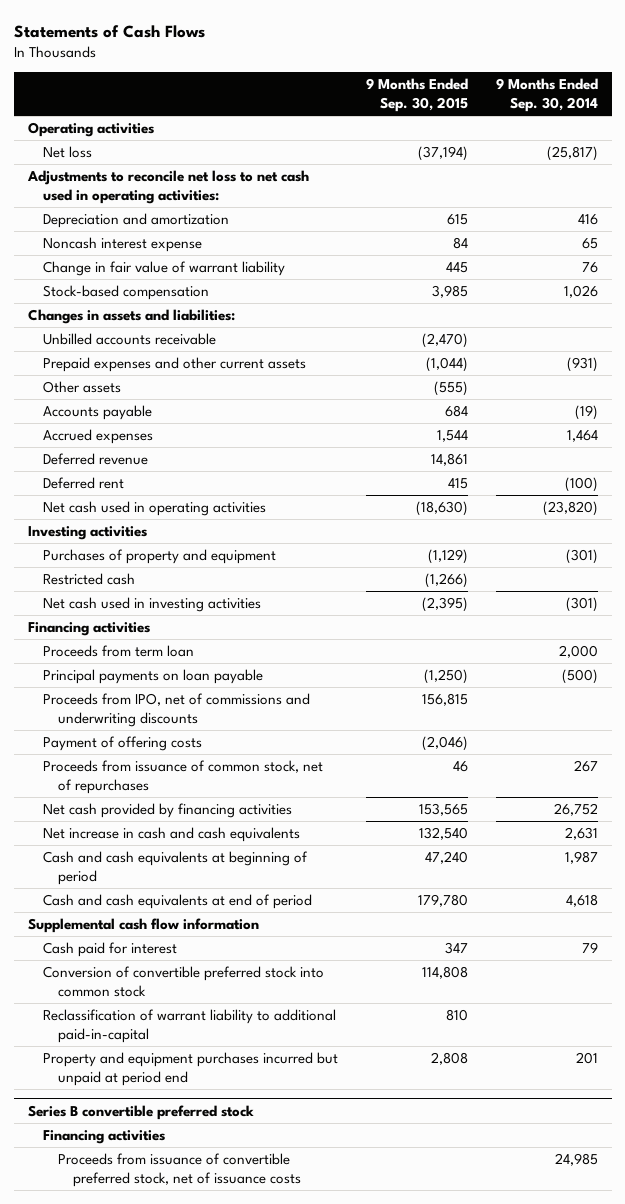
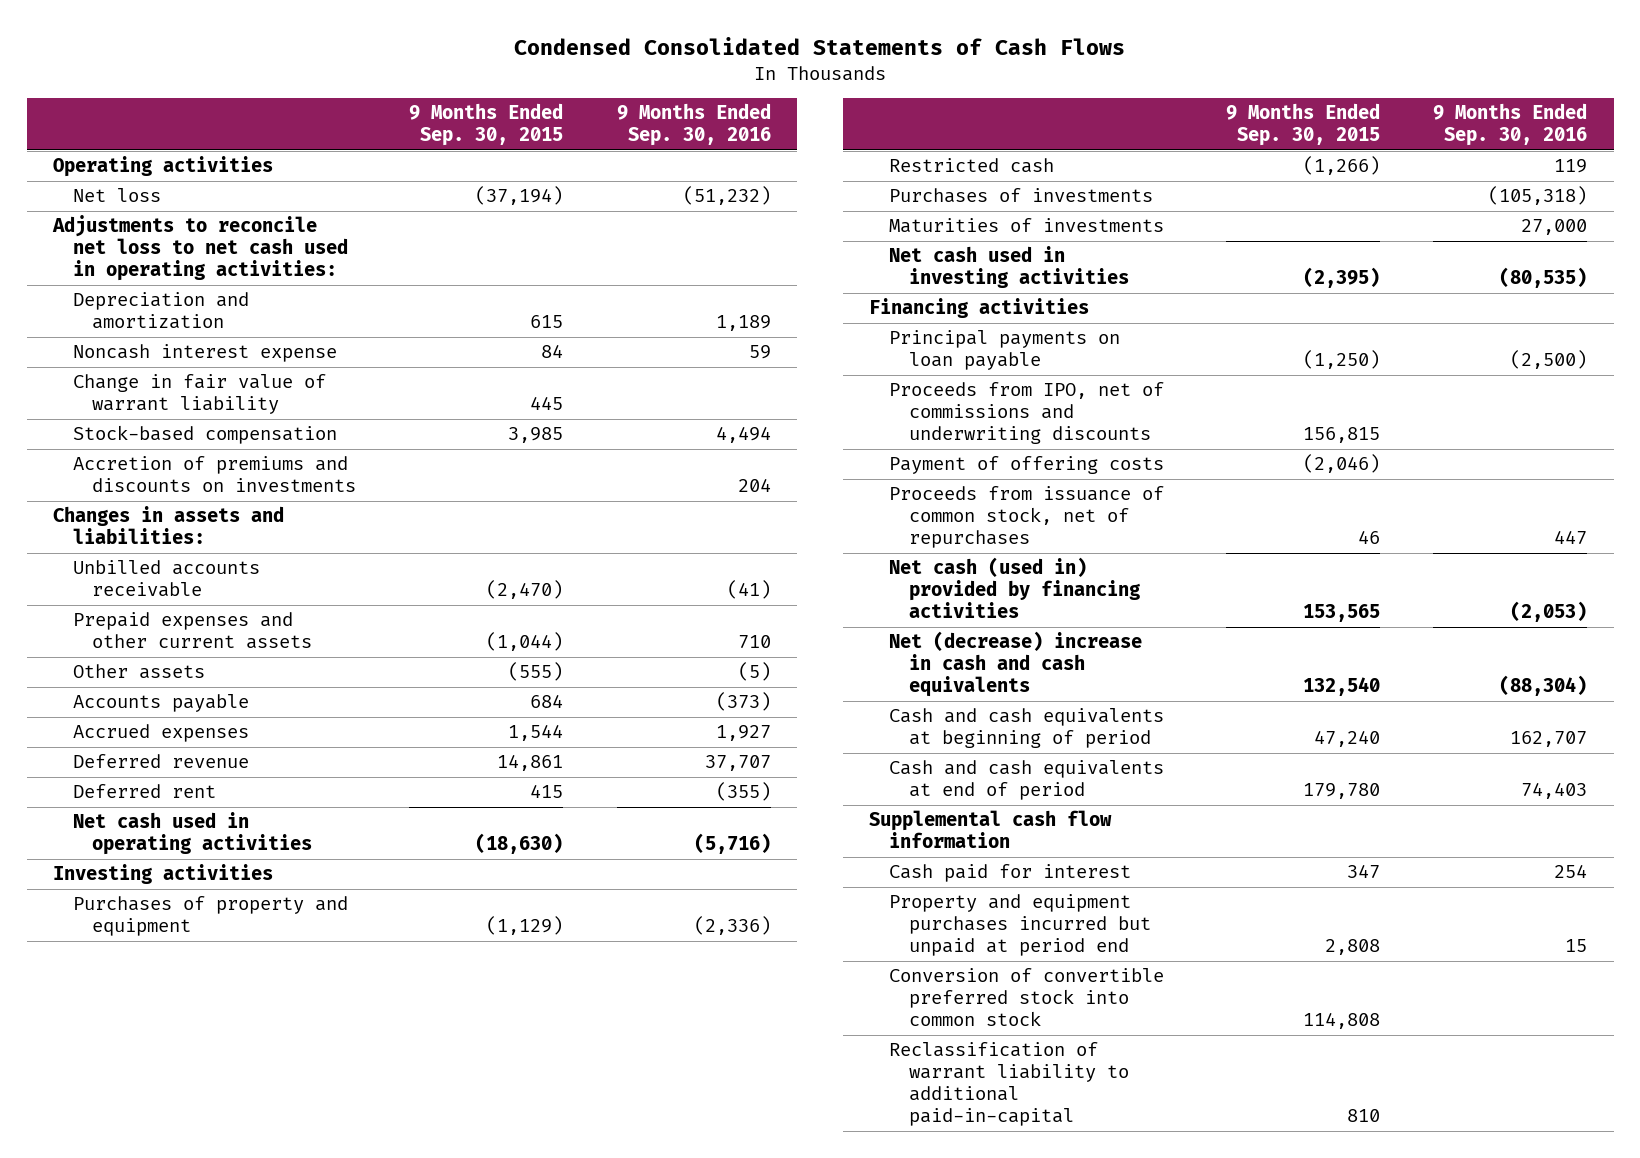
- Statements of Cash Flows
+ Condensed Consolidated Statements of Cash Flows
- | 9 Months Ended Sep. 30, 2015 | 9 Months Ended Sep. 30, 2014
+ | 9 Months Ended Sep. 30, 2015 | 9 Months Ended Sep. 30, 2016
+ Accretion of premiums and discounts on investments | | 204
+ Purchases of investments | | (105,318)
+ Maturities of investments | | 27,000
- Proceeds from term loan | | 2,000
- Net cash provided by financing activities | 153,565 | 26,752
- Net increase in cash and cash equivalents | 132,540 | 2,631
+ Net cash (used in) provided by financing activities | 153,565 | (2,053)
+ Net (decrease) increase in cash and cash equivalents | 132,540 | (88,304)
moved up: Property and equipment purchases incurred but unpaid at period end | 2,808 | 15
- Series B convertible preferred stock
- Financing activities
- Proceeds from issuance of convertible preferred stock, net of issuance costs | | 24,985

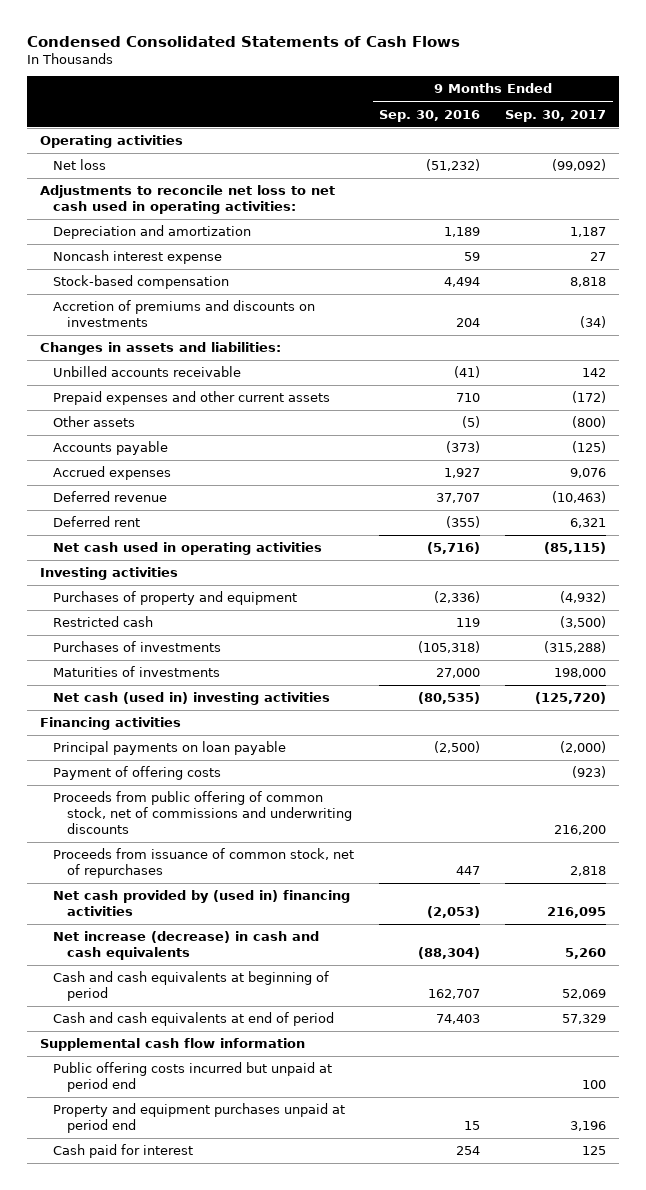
- | 9 Months Ended Sep. 30, 2015 | 9 Months Ended Sep. 30, 2016
+ | 9 Months Ended Sep. 30, 2016 | 9 Months Ended Sep. 30, 2017
- Change in fair value of warrant liability | 445 |
- Net cash used in investing activities | (2,395) | (80,535)
+ Net cash (used in) investing activities | (80,535) | (125,720)
- Proceeds from IPO, net of commissions and underwriting discounts | 156,815 |
+ Proceeds from public offering of common stock, net of commissions and underwriting discounts | | 216,200
- Net cash (used in) provided by financing activities | 153,565 | (2,053)
- Net (decrease) increase in cash and cash equivalents | 132,540 | (88,304)
+ Net cash provided by (used in) financing activities | (2,053) | 216,095
+ Net increase (decrease) in cash and cash equivalents | (88,304) | 5,260
+ Public offering costs incurred but unpaid at period end | | 100
+ Property and equipment purchases unpaid at period end | 15 | 3,196
- Property and equipment purchases incurred but unpaid at period end | 2,808 | 15
- Conversion of convertible preferred stock into common stock | 114,808 |
- Reclassification of warrant liability to additional paid-in-capital | 810 |

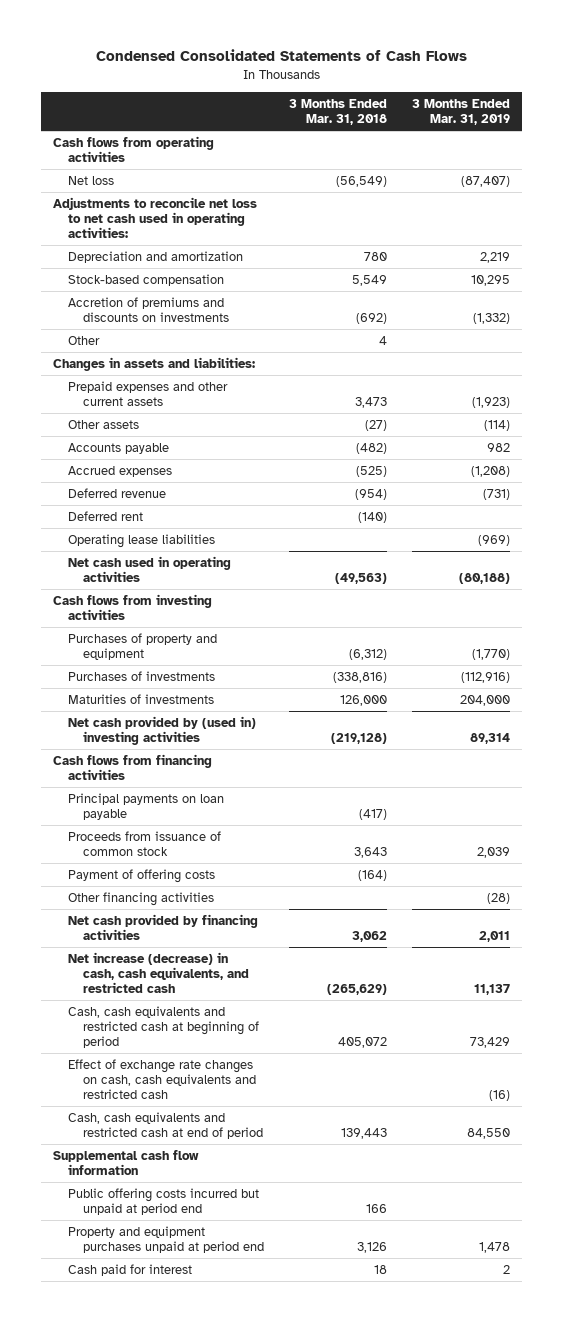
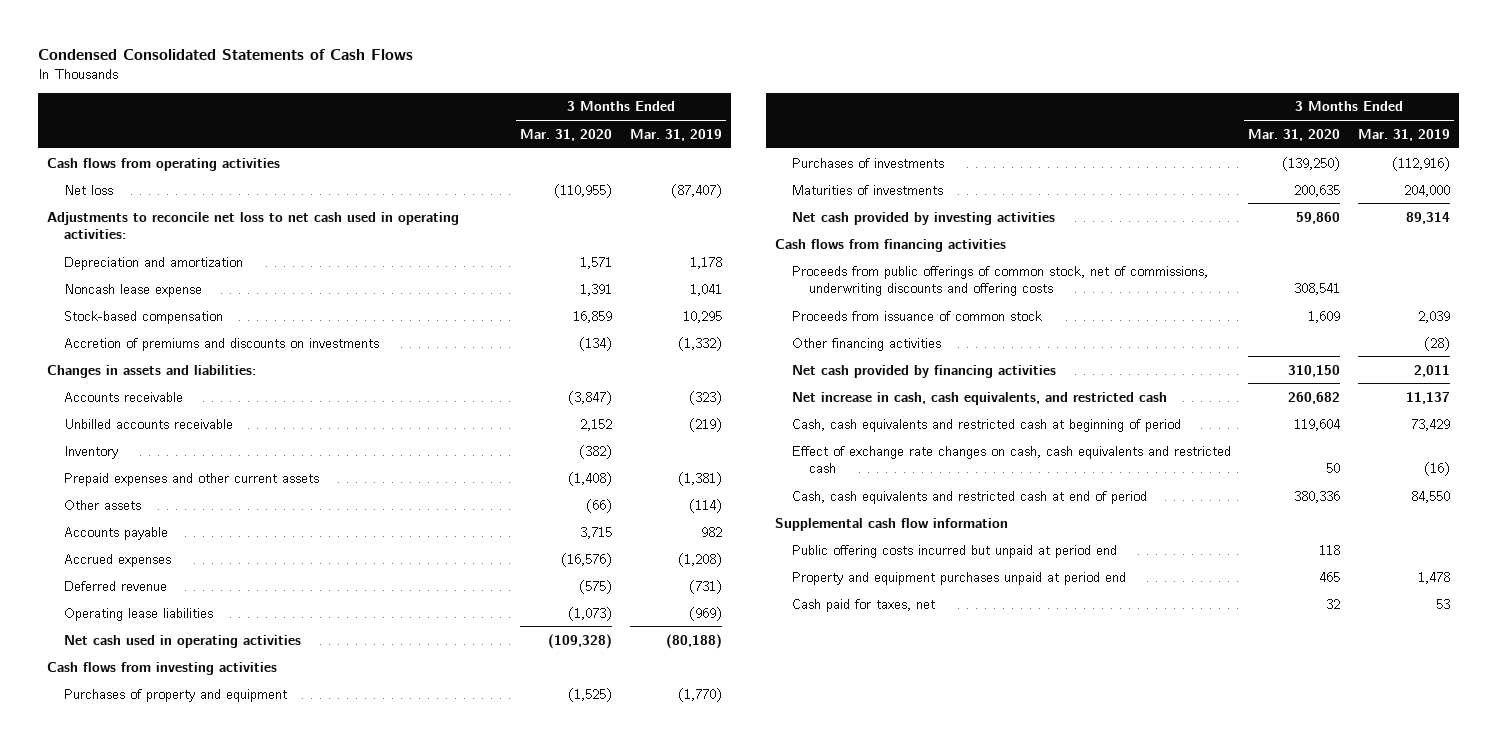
- | 3 Months Ended Mar. 31, 2018 | 3 Months Ended Mar. 31, 2019
+ | 3 Months Ended Mar. 31, 2020 | 3 Months Ended Mar. 31, 2019
- Depreciation and amortization | 780 | 2,219
+ Depreciation and amortization | 1,571 | 1,178
+ Noncash lease expense | 1,391 | 1,041
- Other | 4 |
- Prepaid expenses and other current assets | 3,473 | (1,923)
+ Accounts receivable | (3,847) | (323)
+ Unbilled accounts receivable | 2,152 | (219)
+ Inventory | (382) |
+ Prepaid expenses and other current assets | (1,408) | (1,381)
- Deferred rent | (140) |
- Net cash provided by (used in) investing activities | (219,128) | 89,314
+ Net cash provided by investing activities | 59,860 | 89,314
- Principal payments on loan payable | (417) |
+ Proceeds from public offerings of common stock, net of commissions, underwriting discounts and offering costs | 308,541 |
- Payment of offering costs | (164) |
- Net increase (decrease) in cash, cash equivalents, and restricted cash | (265,629) | 11,137
+ Net increase in cash, cash equivalents, and restricted cash | 260,682 | 11,137
- Cash paid for interest | 18 | 2
+ Cash paid for taxes, net | 32 | 53

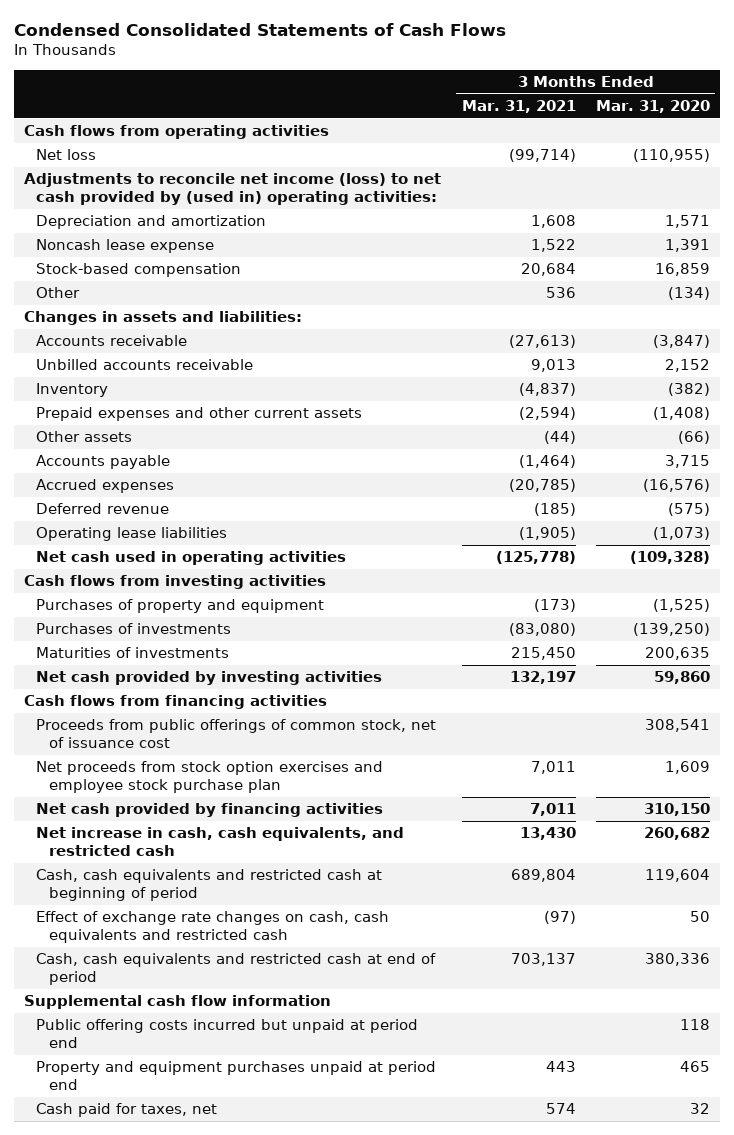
- | 3 Months Ended Mar. 31, 2020 | 3 Months Ended Mar. 31, 2019
+ | 3 Months Ended Mar. 31, 2021 | 3 Months Ended Mar. 31, 2020
- Adjustments to reconcile net loss to net cash used in operating activities:
+ Adjustments to reconcile net income (loss) to net cash provided by (used in) operating activities:
- Accretion of premiums and discounts on investments | (134) | (1,332)
+ Other | 536 | (134)
- Proceeds from public offerings of common stock, net of commissions, underwriting discounts and offering costs | 308,541 |
- Proceeds from issuance of common stock | 1,609 | 2,039
- Other financing activities | | (28)
+ Proceeds from public offerings of common stock, net of issuance cost | | 308,541
+ Net proceeds from stock option exercises and employee stock purchase plan | 7,011 | 1,609

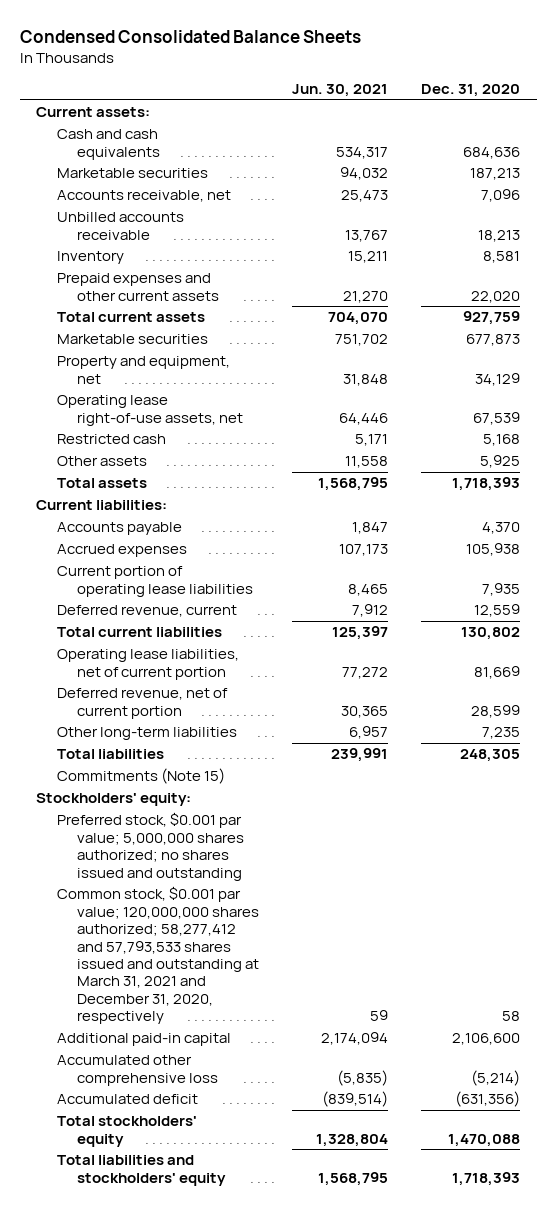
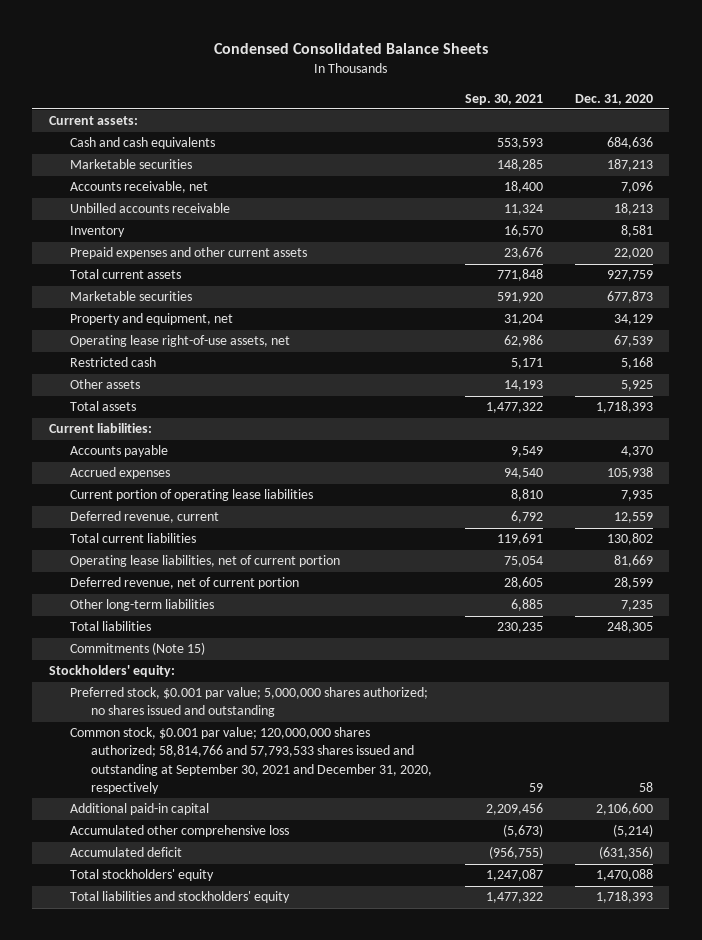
- | Jun. 30, 2021 | Dec. 31, 2020
+ | Sep. 30, 2021 | Dec. 31, 2020
- Common stock, $0.001 par value; 120,000,000 shares authorized; 58,277,412 and 57,793,533 shares issued and outstanding at March 31, 2021 and December 31, 2020, respectively | 59 | 58
+ Common stock, $0.001 par value; 120,000,000 shares authorized; 58,814,766 and 57,793,533 shares issued and outstanding at September 30, 2021 and December 31, 2020, respectively | 59 | 58

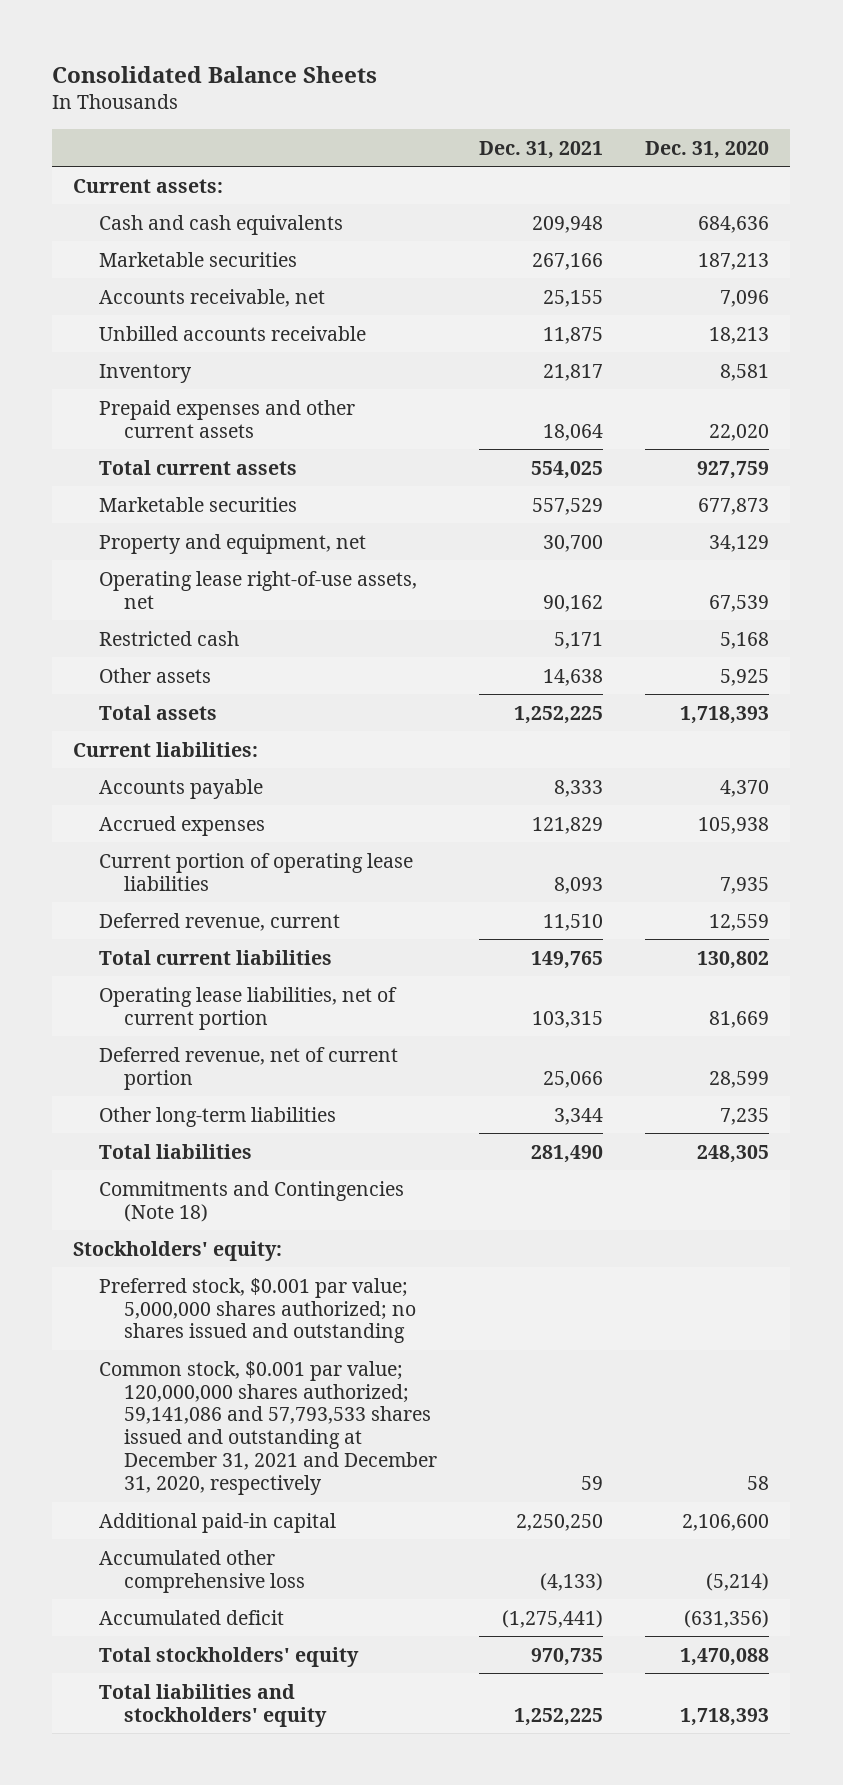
- Condensed Consolidated Balance Sheets
+ Consolidated Balance Sheets
- | Sep. 30, 2021 | Dec. 31, 2020
+ | Dec. 31, 2021 | Dec. 31, 2020
- Commitments (Note 15)
+ Commitments and Contingencies (Note 18)
- Common stock, $0.001 par value; 120,000,000 shares authorized; 58,814,766 and 57,793,533 shares issued and outstanding at September 30, 2021 and December 31, 2020, respectively | 59 | 58
+ Common stock, $0.001 par value; 120,000,000 shares authorized; 59,141,086 and 57,793,533 shares issued and outstanding at December 31, 2021 and December 31, 2020, respectively | 59 | 58

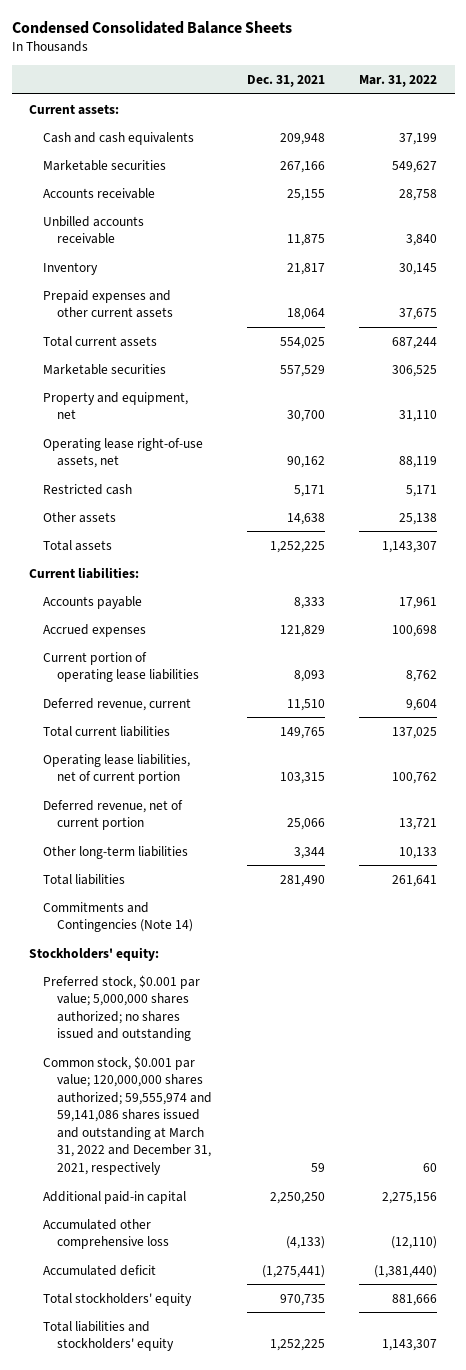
- Consolidated Balance Sheets
+ Condensed Consolidated Balance Sheets
- | Dec. 31, 2021 | Dec. 31, 2020
+ | Dec. 31, 2021 | Mar. 31, 2022
- Accounts receivable, net | 25,155 | 7,096
+ Accounts receivable | 25,155 | 28,758
- Commitments and Contingencies (Note 18)
+ Commitments and Contingencies (Note 14)
- Common stock, $0.001 par value; 120,000,000 shares authorized; 59,141,086 and 57,793,533 shares issued and outstanding at December 31, 2021 and December 31, 2020, respectively | 59 | 58
+ Common stock, $0.001 par value; 120,000,000 shares authorized; 59,555,974 and 59,141,086 shares issued and outstanding at March 31, 2022 and December 31, 2021, respectively | 59 | 60

